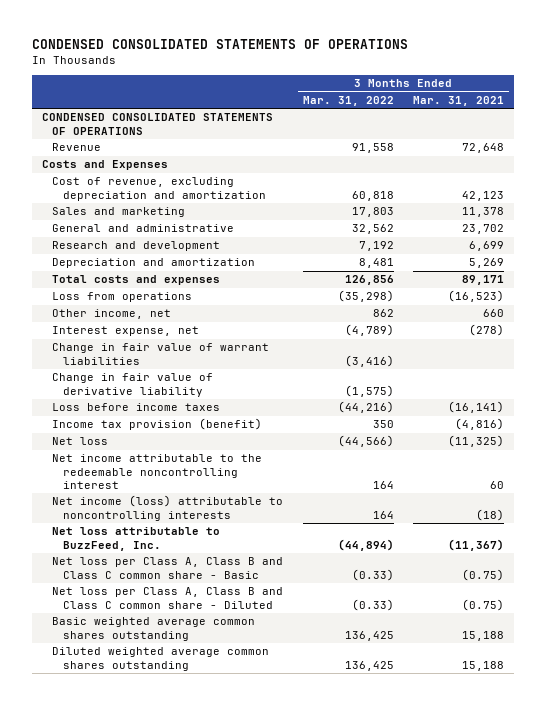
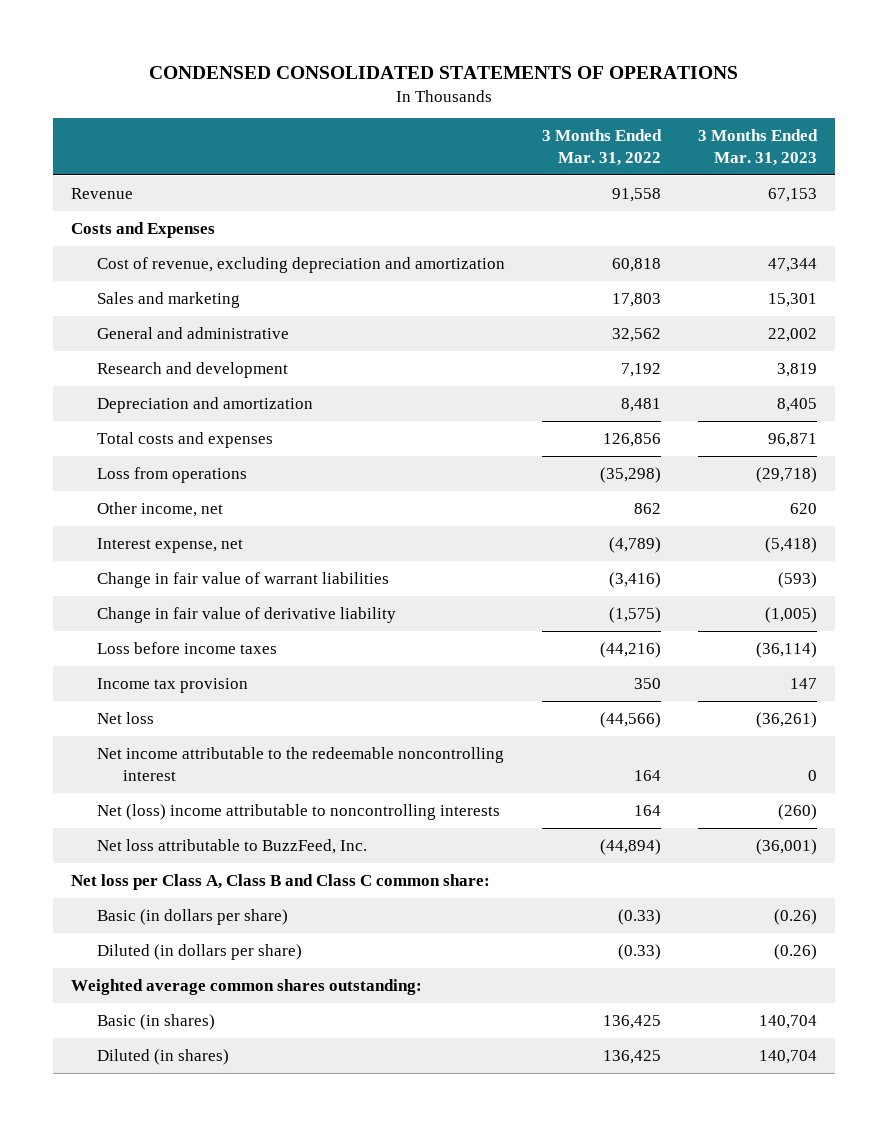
- | 3 Months Ended Mar. 31, 2022 | 3 Months Ended Mar. 31, 2021
+ | 3 Months Ended Mar. 31, 2022 | 3 Months Ended Mar. 31, 2023
- CONDENSED CONSOLIDATED STATEMENTS OF OPERATIONS
- Income tax provision (benefit) | 350 | (4,816)
+ Income tax provision | 350 | 147
- Net income (loss) attributable to noncontrolling interests | 164 | (18)
+ Net (loss) income attributable to noncontrolling interests | 164 | (260)
- Net loss per Class A, Class B and Class C common share - Basic | (0.33) | (0.75)
- Net loss per Class A, Class B and Class C common share - Diluted | (0.33) | (0.75)
- Basic weighted average common shares outstanding | 136,425 | 15,188
- Diluted weighted average common shares outstanding | 136,425 | 15,188
+ Net loss per Class A, Class B and Class C common share:
+ Basic (in dollars per share) | (0.33) | (0.26)
+ Diluted (in dollars per share) | (0.33) | (0.26)
+ Weighted average common shares outstanding:
+ Basic (in shares) | 136,425 | 140,704
+ Diluted (in shares) | 136,425 | 140,704

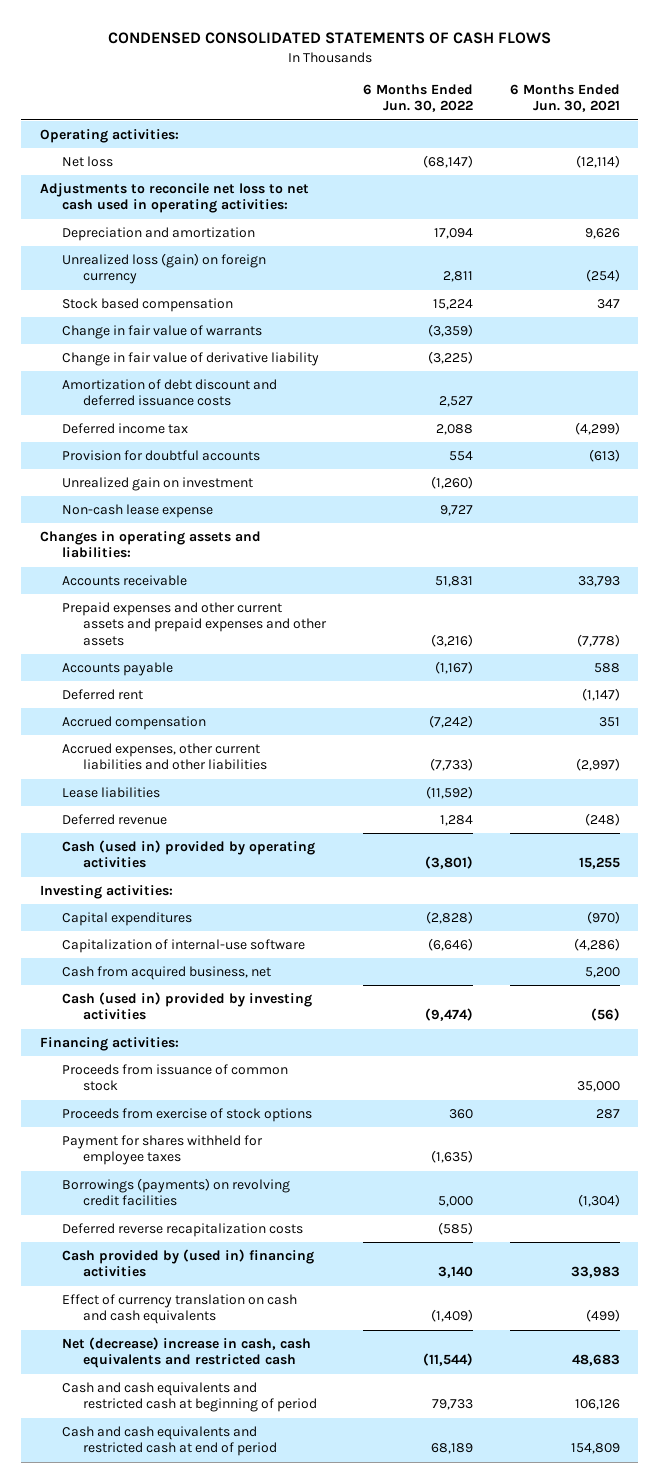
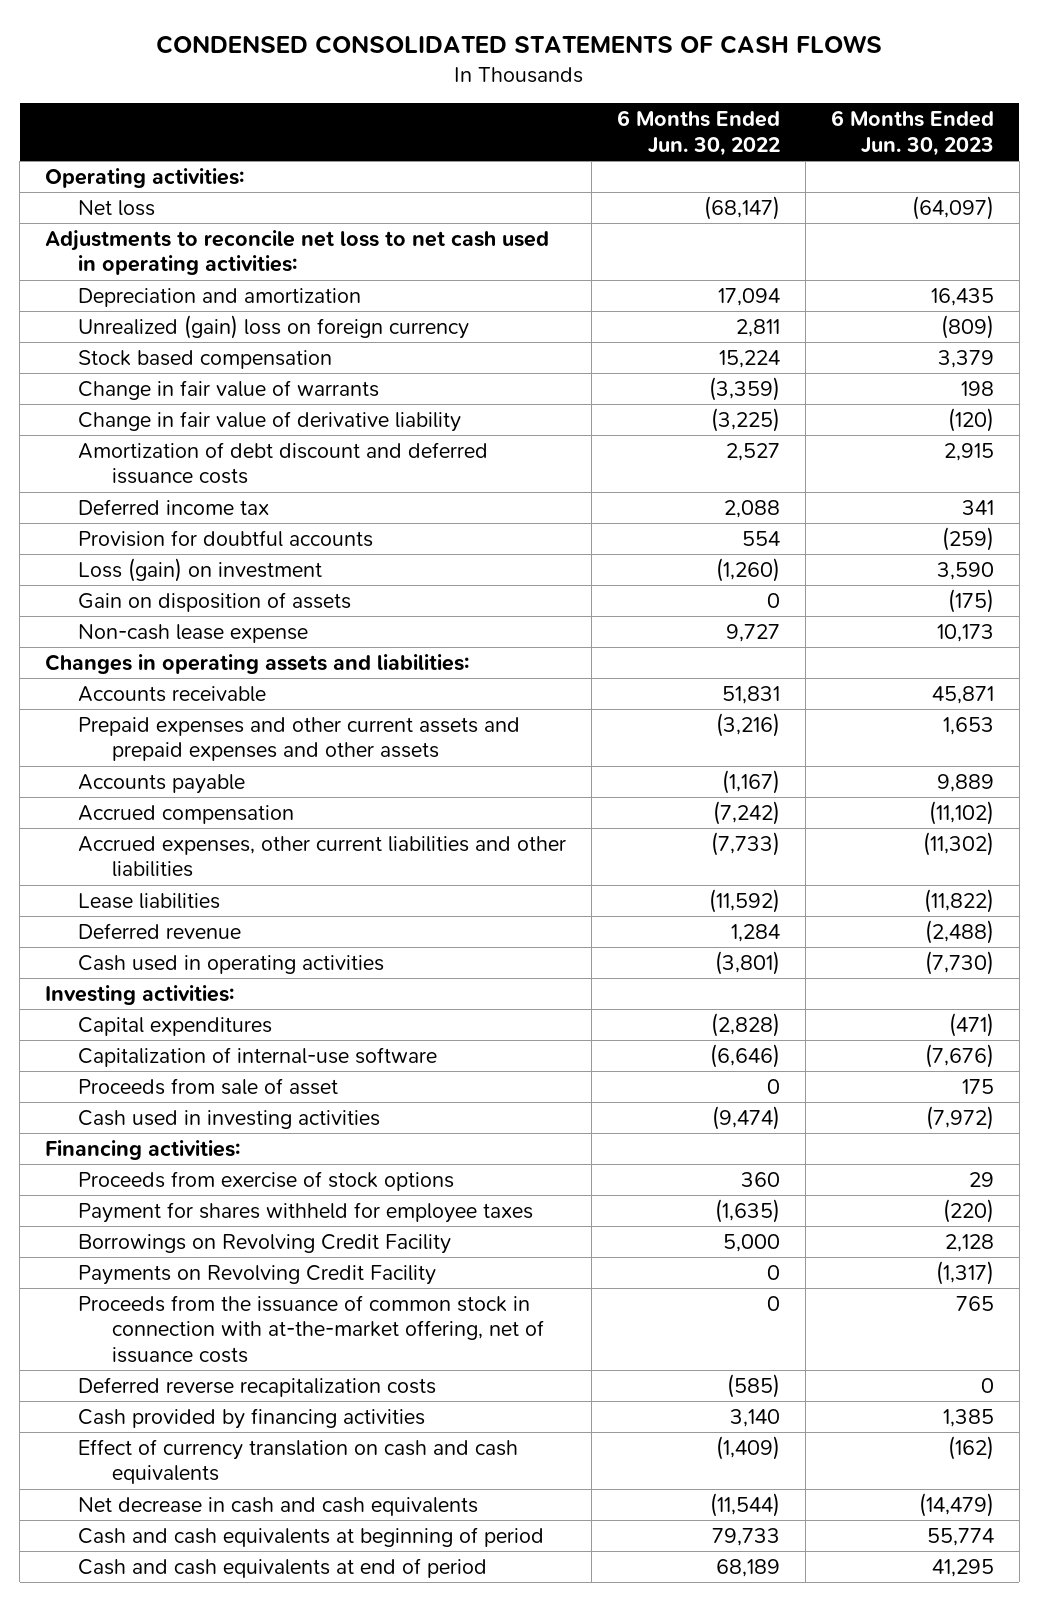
- | 6 Months Ended Jun. 30, 2022 | 6 Months Ended Jun. 30, 2021
+ | 6 Months Ended Jun. 30, 2022 | 6 Months Ended Jun. 30, 2023
- Unrealized loss (gain) on foreign currency | 2,811 | (254)
+ Unrealized (gain) loss on foreign currency | 2,811 | (809)
- Unrealized gain on investment | (1,260) |
+ Loss (gain) on investment | (1,260) | 3,590
+ Gain on disposition of assets | 0 | (175)
- Deferred rent | | (1,147)
- Cash (used in) provided by operating activities | (3,801) | 15,255
+ Cash used in operating activities | (3,801) | (7,730)
- Cash from acquired business, net | | 5,200
- Cash (used in) provided by investing activities | (9,474) | (56)
+ Proceeds from sale of asset | 0 | 175
+ Cash used in investing activities | (9,474) | (7,972)
- Proceeds from issuance of common stock | | 35,000
- Borrowings (payments) on revolving credit facilities | 5,000 | (1,304)
+ Borrowings on Revolving Credit Facility | 5,000 | 2,128
+ Payments on Revolving Credit Facility | 0 | (1,317)
+ Proceeds from the issuance of common stock in connection with at-the-market offering, net of issuance costs | 0 | 765
- Cash provided by (used in) financing activities | 3,140 | 33,983
+ Cash provided by financing activities | 3,140 | 1,385
- Net (decrease) increase in cash, cash equivalents and restricted cash | (11,544) | 48,683
- Cash and cash equivalents and restricted cash at beginning of period | 79,733 | 106,126
- Cash and cash equivalents and restricted cash at end of period | 68,189 | 154,809
+ Net decrease in cash and cash equivalents | (11,544) | (14,479)
+ Cash and cash equivalents at beginning of period | 79,733 | 55,774
+ Cash and cash equivalents at end of period | 68,189 | 41,295

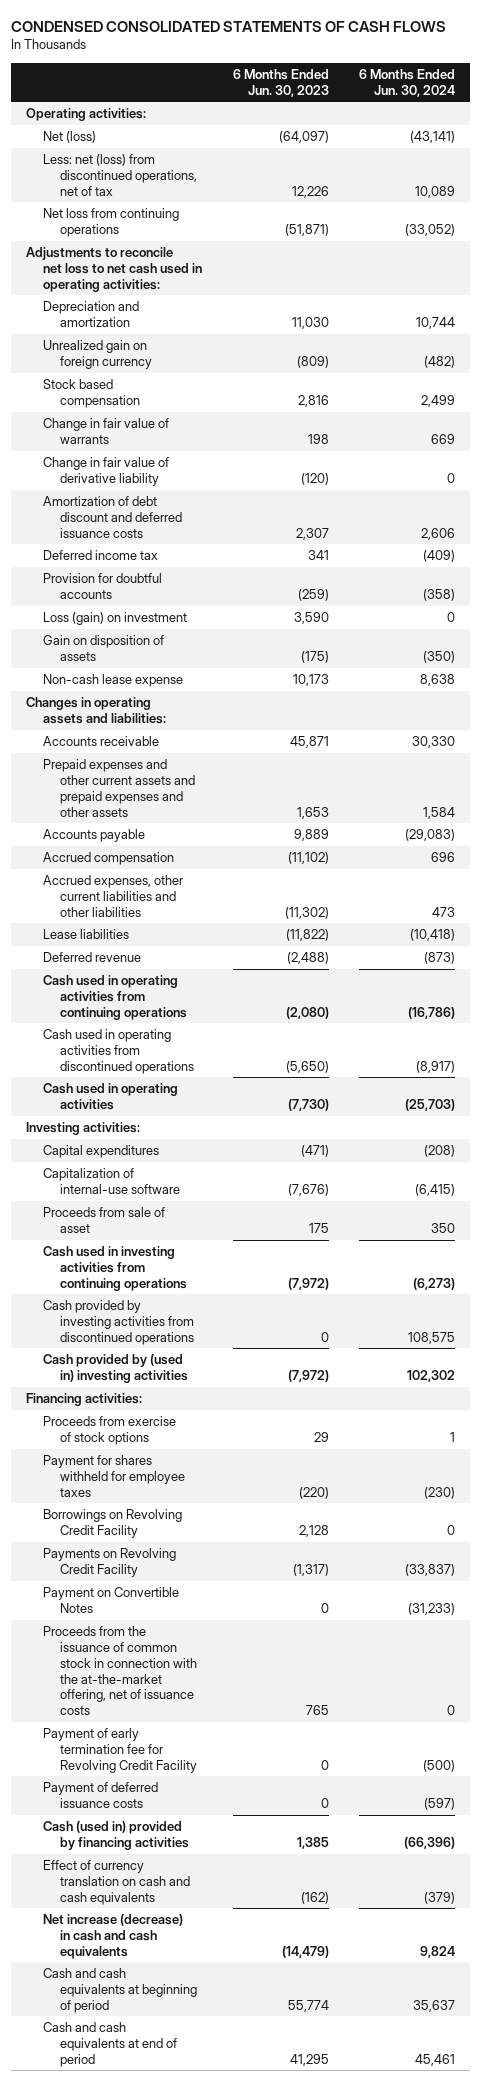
- | 6 Months Ended Jun. 30, 2022 | 6 Months Ended Jun. 30, 2023
+ | 6 Months Ended Jun. 30, 2023 | 6 Months Ended Jun. 30, 2024
- Net loss | (68,147) | (64,097)
+ Net (loss) | (64,097) | (43,141)
+ Less: net (loss) from discontinued operations, net of tax | 12,226 | 10,089
+ Net loss from continuing operations | (51,871) | (33,052)
- Depreciation and amortization | 17,094 | 16,435
- Unrealized (gain) loss on foreign currency | 2,811 | (809)
- Stock based compensation | 15,224 | 3,379
+ Depreciation and amortization | 11,030 | 10,744
+ Unrealized gain on foreign currency | (809) | (482)
+ Stock based compensation | 2,816 | 2,499
- Amortization of debt discount and deferred issuance costs | 2,527 | 2,915
+ Amortization of debt discount and deferred issuance costs | 2,307 | 2,606
+ Cash used in operating activities from continuing operations | (2,080) | (16,786)
+ Cash used in operating activities from discontinued operations | (5,650) | (8,917)
- Cash used in investing activities | (9,474) | (7,972)
+ Cash used in investing activities from continuing operations | (7,972) | (6,273)
+ Cash provided by investing activities from discontinued operations | 0 | 108,575
+ Cash provided by (used in) investing activities | (7,972) | 102,302
- Proceeds from the issuance of common stock in connection with at-the-market offering, net of issuance costs | 0 | 765
- Deferred reverse recapitalization costs | (585) | 0
- Cash provided by financing activities | 3,140 | 1,385
+ Payment on Convertible Notes | 0 | (31,233)
+ Proceeds from the issuance of common stock in connection with the at-the-market offering, net of issuance costs | 765 | 0
+ Payment of early termination fee for Revolving Credit Facility | 0 | (500)
+ Payment of deferred issuance costs | 0 | (597)
+ Cash (used in) provided by financing activities | 1,385 | (66,396)
- Net decrease in cash and cash equivalents | (11,544) | (14,479)
+ Net increase (decrease) in cash and cash equivalents | (14,479) | 9,824

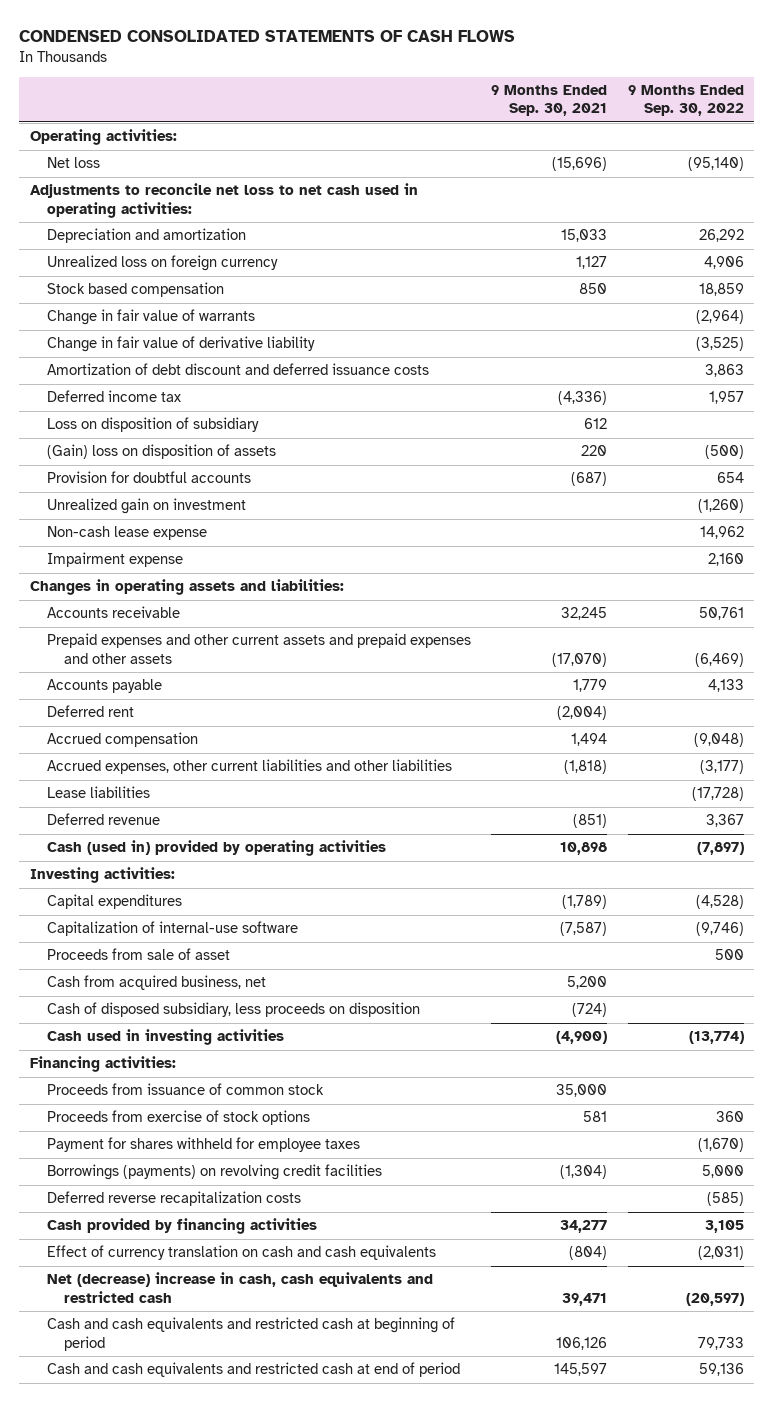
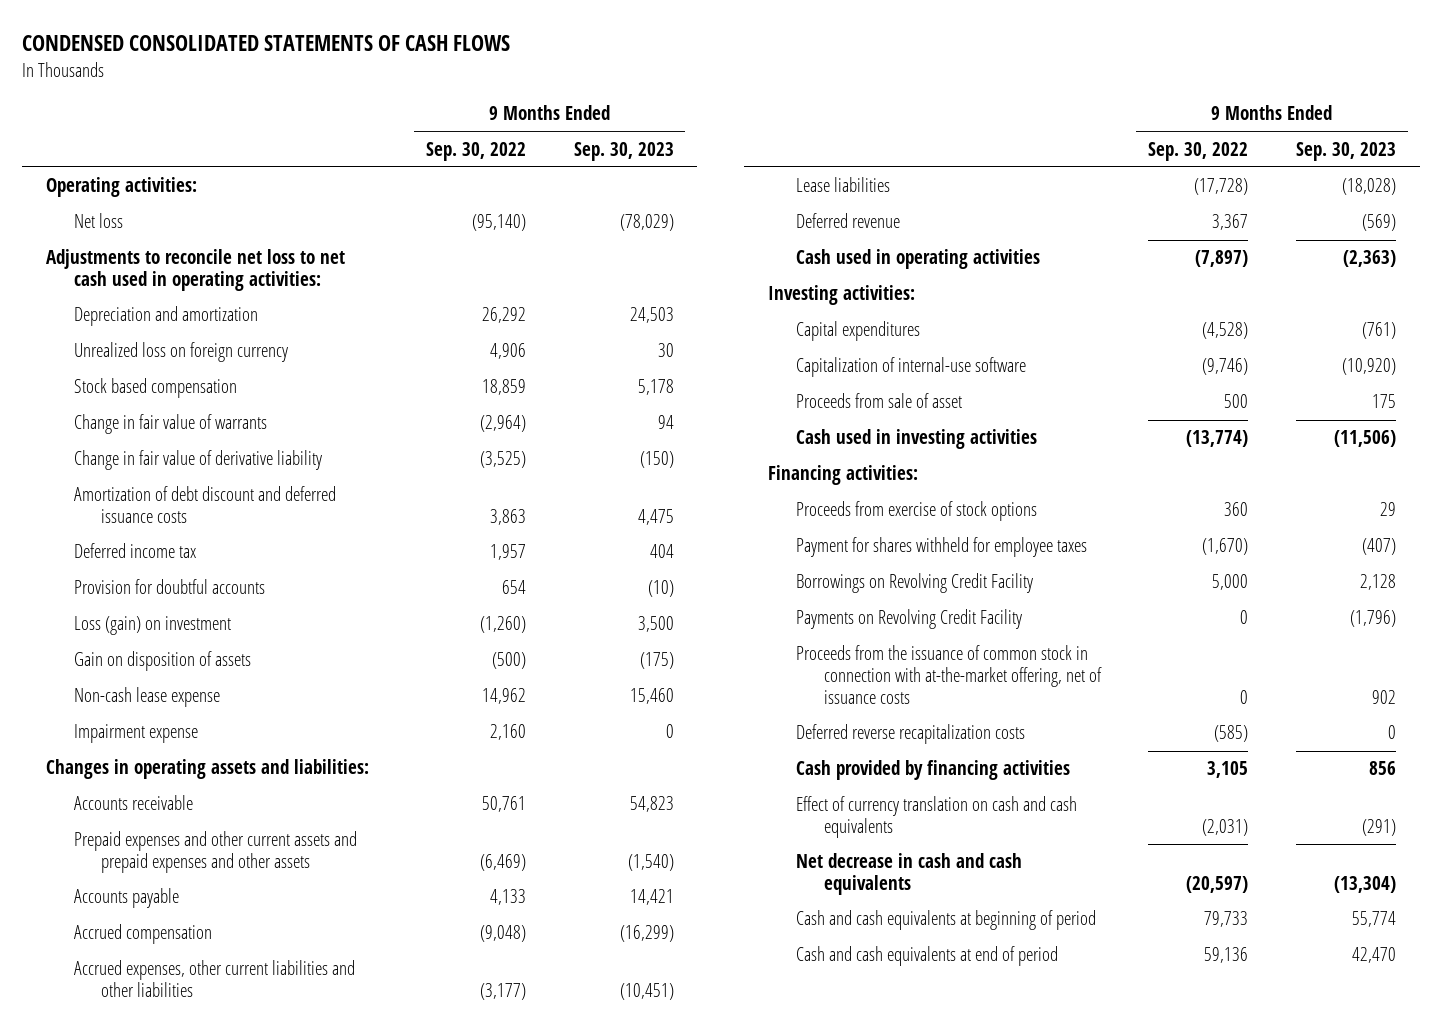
- | 9 Months Ended Sep. 30, 2021 | 9 Months Ended Sep. 30, 2022
+ | 9 Months Ended Sep. 30, 2022 | 9 Months Ended Sep. 30, 2023
- Loss on disposition of subsidiary | 612 |
- (Gain) loss on disposition of assets | 220 | (500)
- Unrealized gain on investment | | (1,260)
+ Loss (gain) on investment | (1,260) | 3,500
+ Gain on disposition of assets | (500) | (175)
- Deferred rent | (2,004) |
- Cash (used in) provided by operating activities | 10,898 | (7,897)
+ Cash used in operating activities | (7,897) | (2,363)
- Cash from acquired business, net | 5,200 |
- Cash of disposed subsidiary, less proceeds on disposition | (724) |
- Proceeds from issuance of common stock | 35,000 |
- Borrowings (payments) on revolving credit facilities | (1,304) | 5,000
+ Borrowings on Revolving Credit Facility | 5,000 | 2,128
+ Payments on Revolving Credit Facility | 0 | (1,796)
+ Proceeds from the issuance of common stock in connection with at-the-market offering, net of issuance costs | 0 | 902
- Net (decrease) increase in cash, cash equivalents and restricted cash | 39,471 | (20,597)
- Cash and cash equivalents and restricted cash at beginning of period | 106,126 | 79,733
- Cash and cash equivalents and restricted cash at end of period | 145,597 | 59,136
+ Net decrease in cash and cash equivalents | (20,597) | (13,304)
+ Cash and cash equivalents at beginning of period | 79,733 | 55,774
+ Cash and cash equivalents at end of period | 59,136 | 42,470

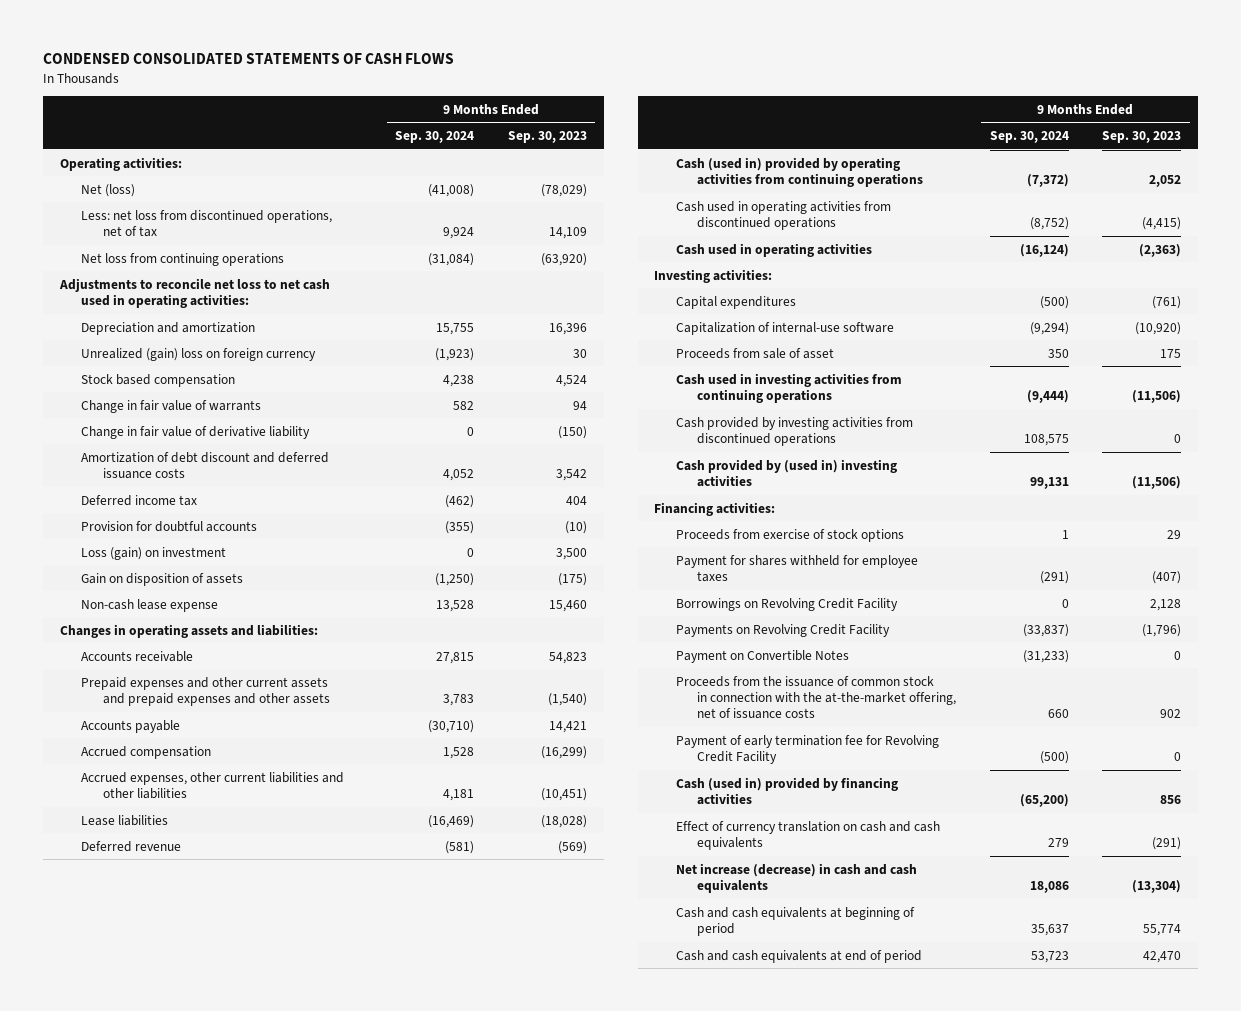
- | 9 Months Ended Sep. 30, 2022 | 9 Months Ended Sep. 30, 2023
+ | 9 Months Ended Sep. 30, 2024 | 9 Months Ended Sep. 30, 2023
- Net loss | (95,140) | (78,029)
+ Net (loss) | (41,008) | (78,029)
+ Less: net loss from discontinued operations, net of tax | 9,924 | 14,109
+ Net loss from continuing operations | (31,084) | (63,920)
- Depreciation and amortization | 26,292 | 24,503
- Unrealized loss on foreign currency | 4,906 | 30
- Stock based compensation | 18,859 | 5,178
+ Depreciation and amortization | 15,755 | 16,396
+ Unrealized (gain) loss on foreign currency | (1,923) | 30
+ Stock based compensation | 4,238 | 4,524
- Amortization of debt discount and deferred issuance costs | 3,863 | 4,475
+ Amortization of debt discount and deferred issuance costs | 4,052 | 3,542
- Impairment expense | 2,160 | 0
+ Cash (used in) provided by operating activities from continuing operations | (7,372) | 2,052
+ Cash used in operating activities from discontinued operations | (8,752) | (4,415)
- Cash used in investing activities | (13,774) | (11,506)
+ Cash used in investing activities from continuing operations | (9,444) | (11,506)
+ Cash provided by investing activities from discontinued operations | 108,575 | 0
+ Cash provided by (used in) investing activities | 99,131 | (11,506)
- Proceeds from the issuance of common stock in connection with at-the-market offering, net of issuance costs | 0 | 902
- Deferred reverse recapitalization costs | (585) | 0
- Cash provided by financing activities | 3,105 | 856
+ Payment on Convertible Notes | (31,233) | 0
+ Proceeds from the issuance of common stock in connection with the at-the-market offering, net of issuance costs | 660 | 902
+ Payment of early termination fee for Revolving Credit Facility | (500) | 0
+ Cash (used in) provided by financing activities | (65,200) | 856
- Net decrease in cash and cash equivalents | (20,597) | (13,304)
+ Net increase (decrease) in cash and cash equivalents | 18,086 | (13,304)

